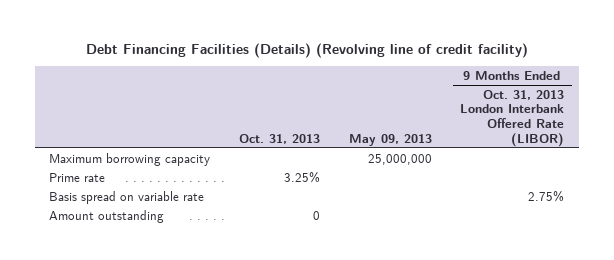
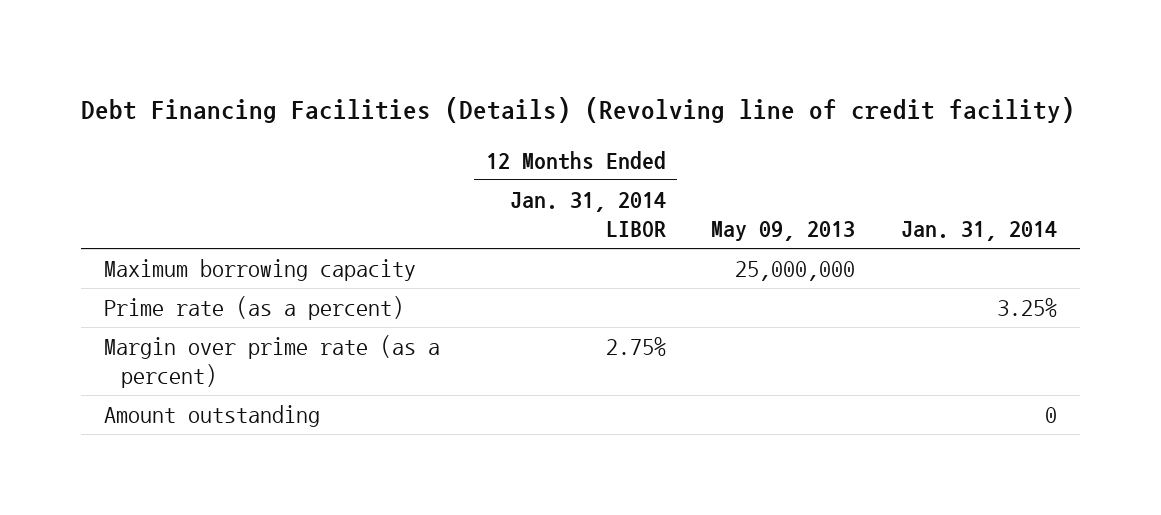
- | Oct. 31, 2013 | May 09, 2013 | 9 Months Ended Oct. 31, 2013 London Interbank Offered Rate (LIBOR)
+ | 12 Months Ended Jan. 31, 2014 LIBOR | May 09, 2013 | Jan. 31, 2014
- Prime rate | 3.25% | |
- Basis spread on variable rate | | | 2.75%
+ Prime rate (as a percent) | | | 3.25%
+ Margin over prime rate (as a percent) | 2.75% | |

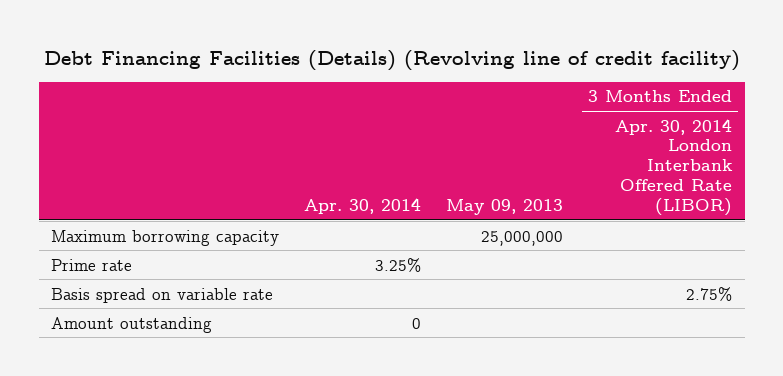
- | 12 Months Ended Jan. 31, 2014 LIBOR | May 09, 2013 | Jan. 31, 2014
+ | Apr. 30, 2014 | May 09, 2013 | 3 Months Ended Apr. 30, 2014 London Interbank Offered Rate (LIBOR)
- Prime rate (as a percent) | | | 3.25%
- Margin over prime rate (as a percent) | 2.75% | |
+ Prime rate | 3.25% | |
+ Basis spread on variable rate | | | 2.75%

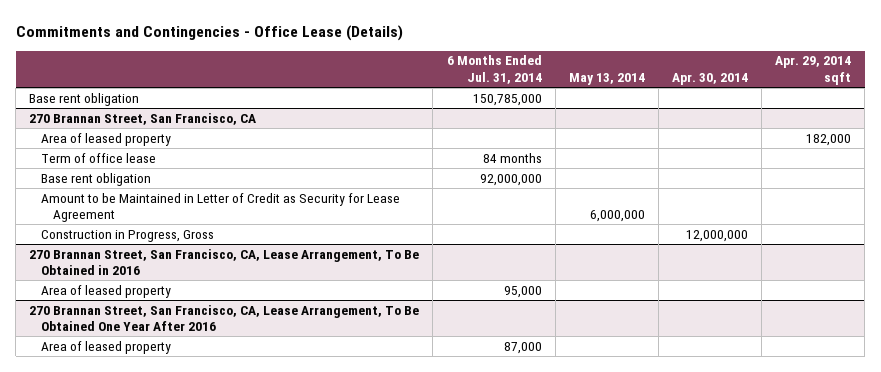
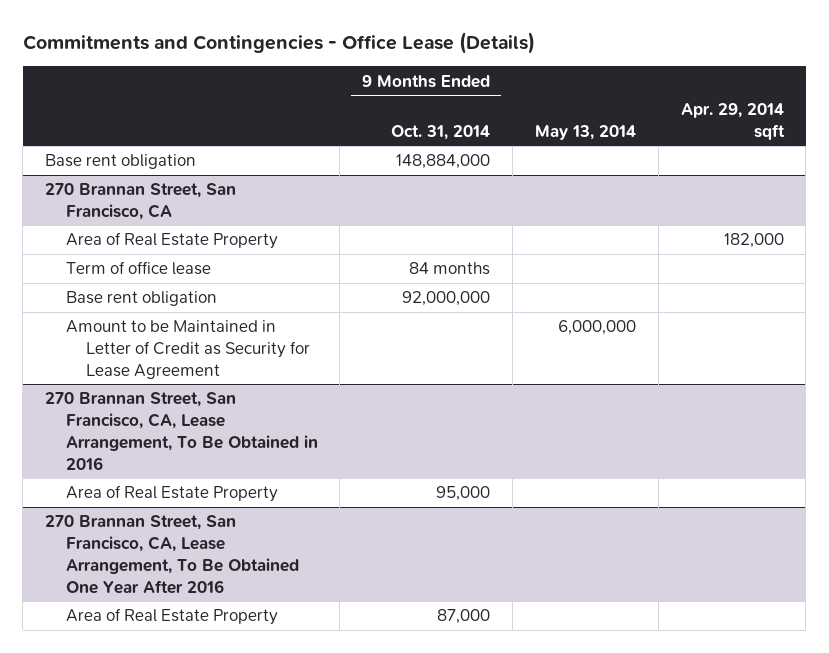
- | 6 Months Ended Jul. 31, 2014 | May 13, 2014 | Apr. 30, 2014 | Apr. 29, 2014 sqft
+ | 9 Months Ended Oct. 31, 2014 | May 13, 2014 | Apr. 29, 2014 sqft
@ 270 Brannan Street, San Francisco, CA
- Area of leased property | | | | 182,000
+ Area of Real Estate Property | | | 182,000
- Construction in Progress, Gross | | | 12,000,000 |
@ 270 Brannan Street, San Francisco, CA, Lease Arrangement, To Be Obtained in 2016
- Area of leased property | 95,000 | | |
+ Area of Real Estate Property | 95,000 | |
@ 270 Brannan Street, San Francisco, CA, Lease Arrangement, To Be Obtained One Year After 2016
- Area of leased property | 87,000 | | |
+ Area of Real Estate Property | 87,000 | |

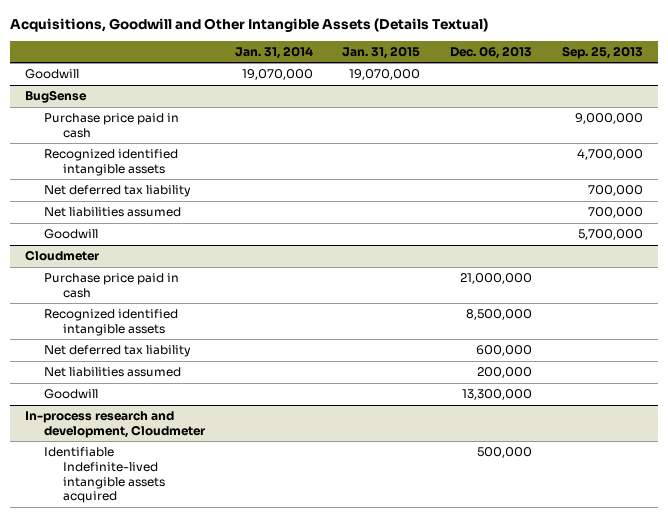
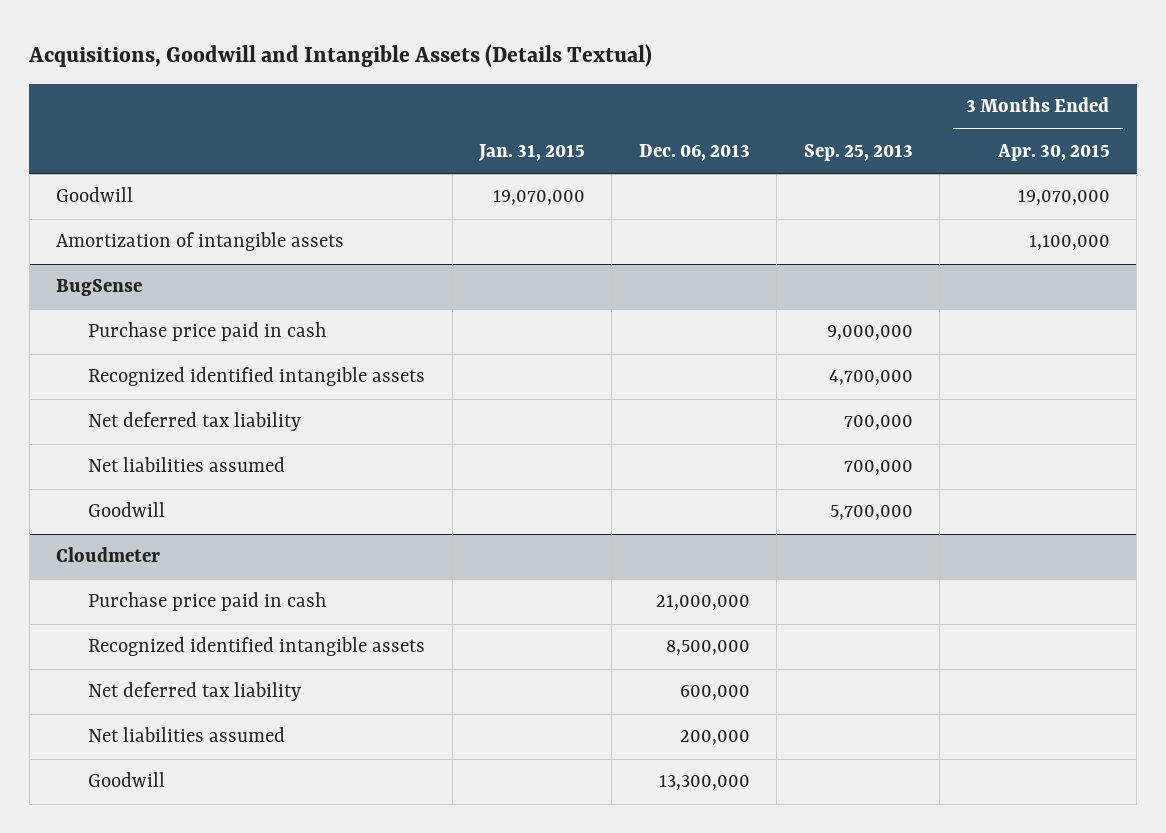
- Acquisitions, Goodwill and Other Intangible Assets (Details Textual)
+ Acquisitions, Goodwill and Intangible Assets (Details Textual)
- | Jan. 31, 2014 | Jan. 31, 2015 | Dec. 06, 2013 | Sep. 25, 2013
+ | Jan. 31, 2015 | Dec. 06, 2013 | Sep. 25, 2013 | 3 Months Ended Apr. 30, 2015
+ Amortization of intangible assets | | | | 1,100,000
- In-process research and development, Cloudmeter
- Identifiable Indefinite-lived intangible assets acquired | | | 500,000 |

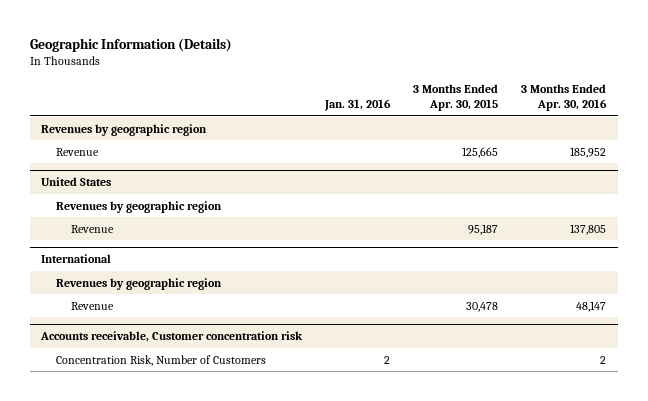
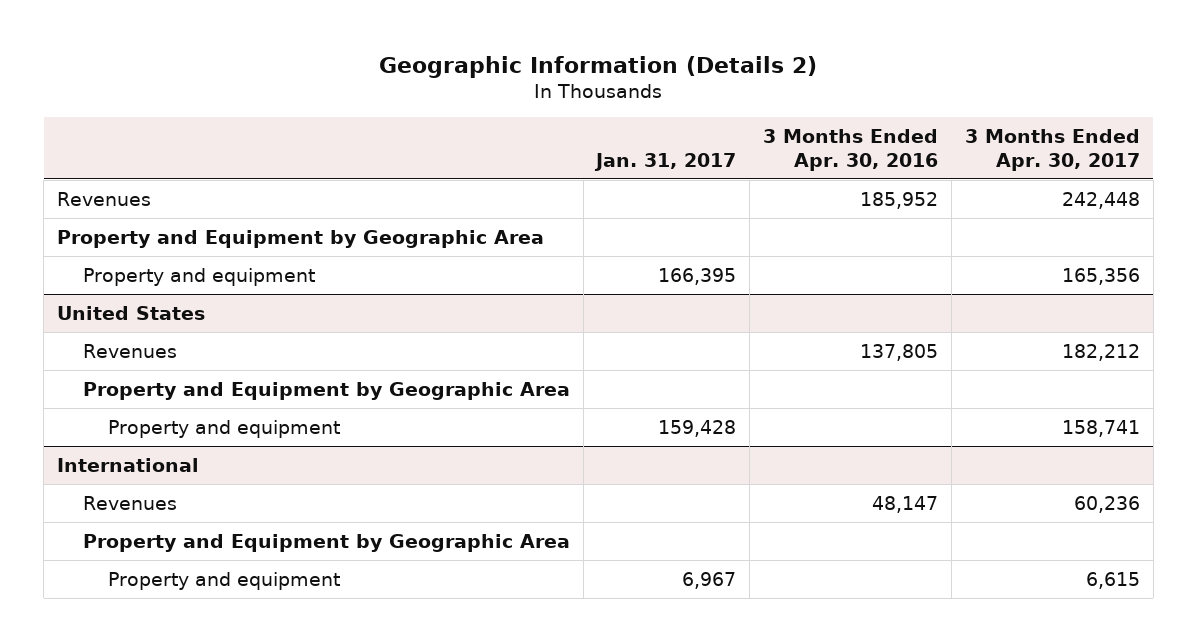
- Geographic Information (Details)
+ Geographic Information (Details 2)
- | Jan. 31, 2016 | 3 Months Ended Apr. 30, 2015 | 3 Months Ended Apr. 30, 2016
+ | Jan. 31, 2017 | 3 Months Ended Apr. 30, 2016 | 3 Months Ended Apr. 30, 2017
- Revenues by geographic region
- Revenue | | 125,665 | 185,952
+ Revenues | | 185,952 | 242,448
+ Property and Equipment by Geographic Area
+ Property and equipment | 166,395 | | 165,356
@ United States
- Revenues by geographic region
- Revenue | | 95,187 | 137,805
+ Revenues | | 137,805 | 182,212
+ Property and Equipment by Geographic Area
+ Property and equipment | 159,428 | | 158,741
@ International
- Revenues by geographic region
- Revenue | | 30,478 | 48,147
- Accounts receivable, Customer concentration risk
- Concentration Risk, Number of Customers | 2 | | 2
@ International
+ Revenues | | 48,147 | 60,236
+ Property and Equipment by Geographic Area
+ Property and equipment | 6,967 | | 6,615

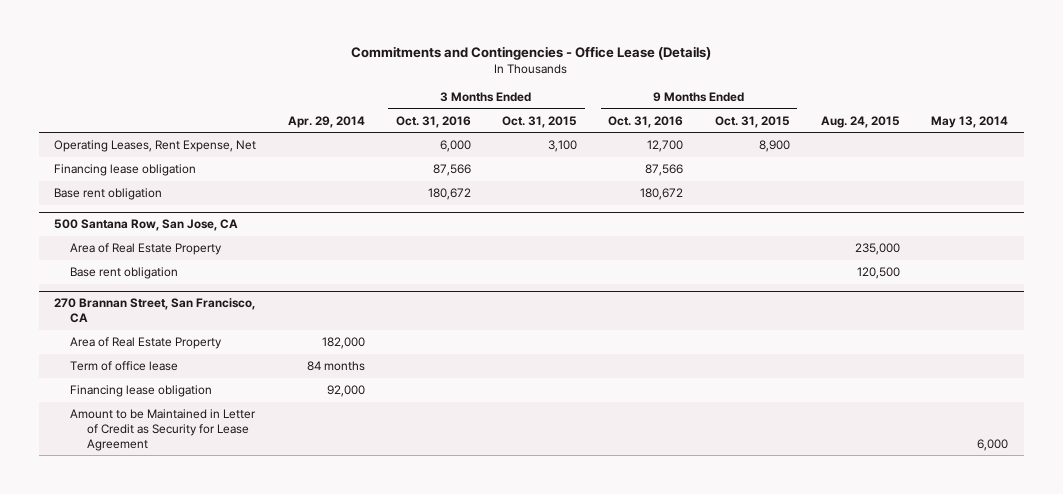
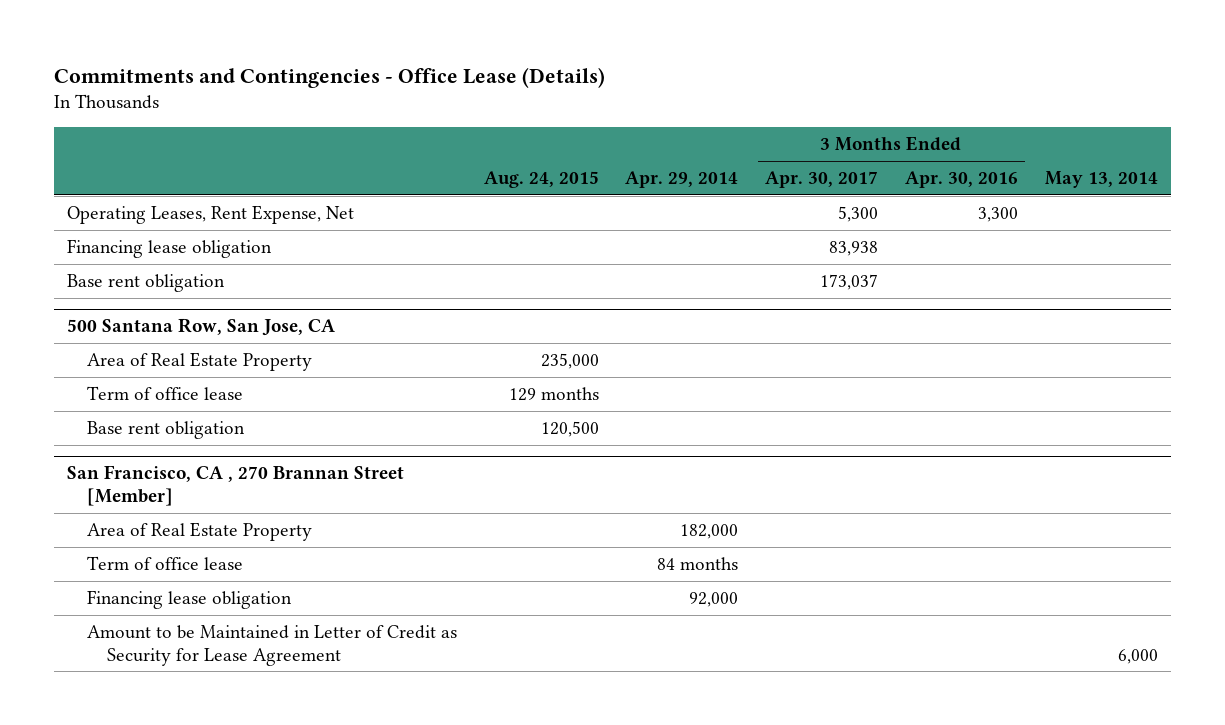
- | Apr. 29, 2014 | 3 Months Ended Oct. 31, 2016 | 3 Months Ended Oct. 31, 2015 | 9 Months Ended Oct. 31, 2016 | 9 Months Ended Oct. 31, 2015 | Aug. 24, 2015 | May 13, 2014
+ | Aug. 24, 2015 | Apr. 29, 2014 | 3 Months Ended Apr. 30, 2017 | 3 Months Ended Apr. 30, 2016 | May 13, 2014
@ 500 Santana Row, San Jose, CA
+ Term of office lease | 129 months | | | |
- 270 Brannan Street, San Francisco, CA
+ San Francisco, CA , 270 Brannan Street [Member]

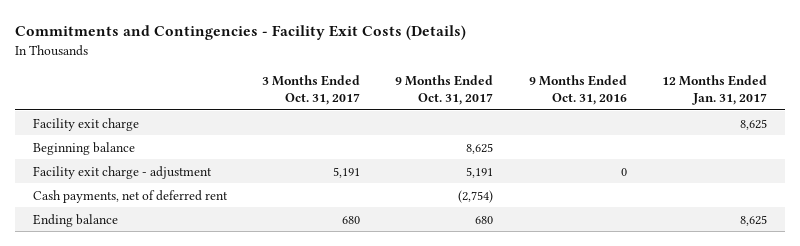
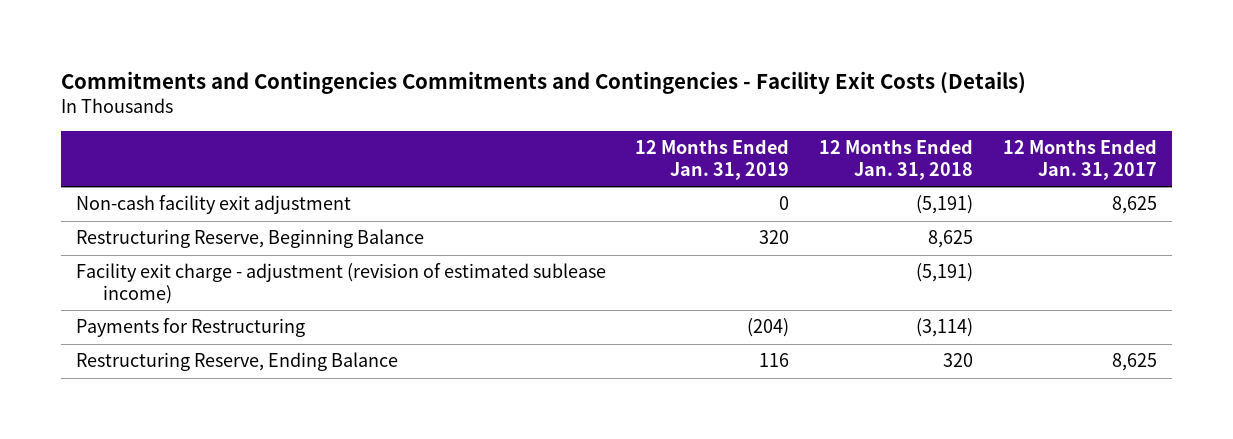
- Commitments and Contingencies - Facility Exit Costs (Details)
+ Commitments and Contingencies Commitments and Contingencies - Facility Exit Costs (Details)
- | 3 Months Ended Oct. 31, 2017 | 9 Months Ended Oct. 31, 2017 | 9 Months Ended Oct. 31, 2016 | 12 Months Ended Jan. 31, 2017
+ | 12 Months Ended Jan. 31, 2019 | 12 Months Ended Jan. 31, 2018 | 12 Months Ended Jan. 31, 2017
- Facility exit charge | | | | 8,625
- Beginning balance | | 8,625 | |
- Facility exit charge - adjustment | 5,191 | 5,191 | 0 |
- Cash payments, net of deferred rent | | (2,754) | |
- Ending balance | 680 | 680 | | 8,625
+ Non-cash facility exit adjustment | 0 | (5,191) | 8,625
+ Restructuring Reserve, Beginning Balance | 320 | 8,625 |
+ Facility exit charge - adjustment (revision of estimated sublease income) | | (5,191) |
+ Payments for Restructuring | (204) | (3,114) |
+ Restructuring Reserve, Ending Balance | 116 | 320 | 8,625

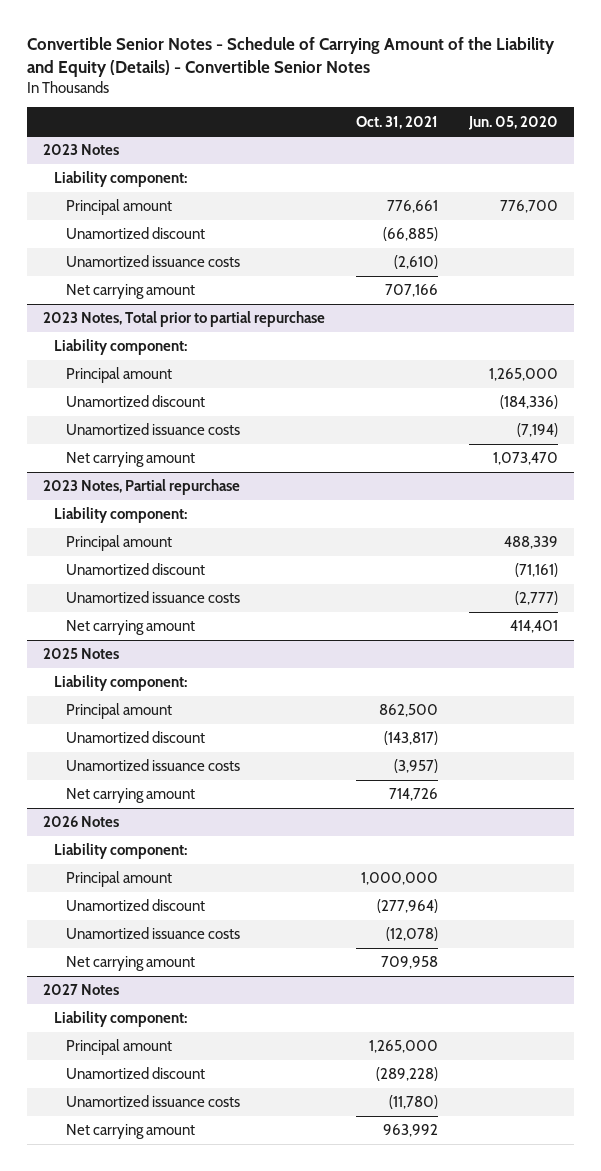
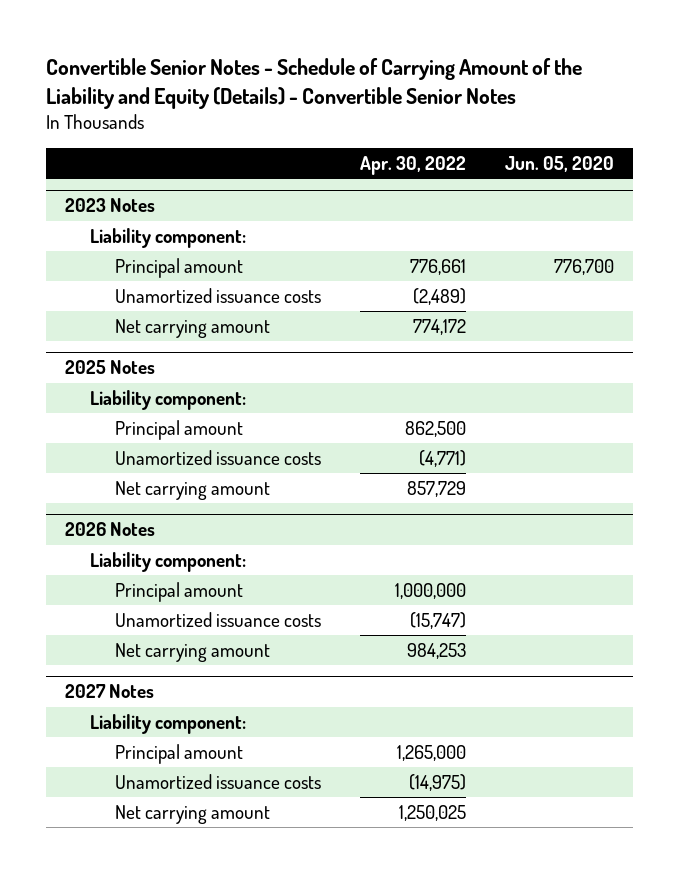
- | Oct. 31, 2021 | Jun. 05, 2020
+ | Apr. 30, 2022 | Jun. 05, 2020
@ 2023 Notes
- Unamortized discount | (66,885) |
- 2023 Notes, Total prior to partial repurchase
- Liability component:
- Principal amount | | 1,265,000
- Unamortized discount | | (184,336)
- Unamortized issuance costs | | (7,194)
- Net carrying amount | | 1,073,470
- 2023 Notes, Partial repurchase
- Liability component:
- Principal amount | | 488,339
- Unamortized discount | | (71,161)
- Unamortized issuance costs | | (2,777)
- Net carrying amount | | 414,401
@ 2025 Notes
- Unamortized discount | (143,817) |
@ 2026 Notes
- Unamortized discount | (277,964) |
@ 2027 Notes
- Unamortized discount | (289,228) |

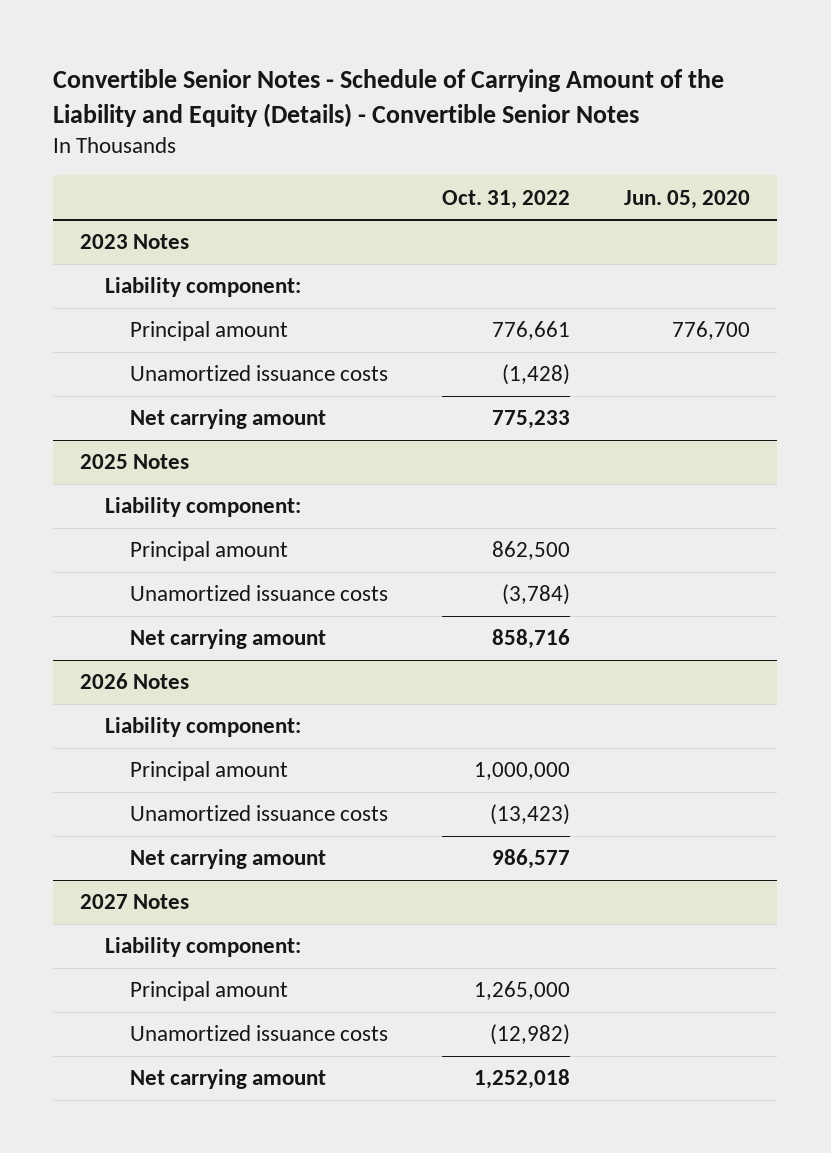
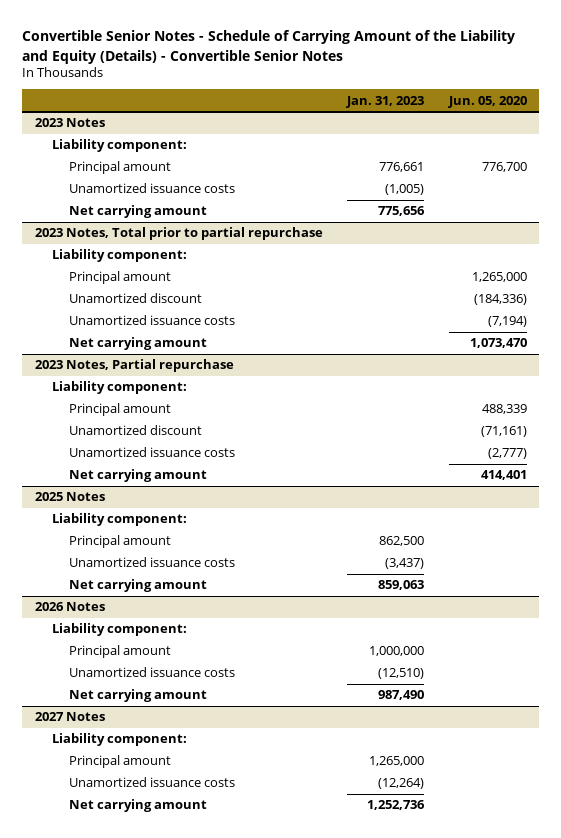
- | Oct. 31, 2022 | Jun. 05, 2020
+ | Jan. 31, 2023 | Jun. 05, 2020
+ 2023 Notes, Total prior to partial repurchase
+ Liability component:
+ Principal amount | | 1,265,000
+ Unamortized discount | | (184,336)
+ Unamortized issuance costs | | (7,194)
+ Net carrying amount | | 1,073,470
+ 2023 Notes, Partial repurchase
+ Liability component:
+ Principal amount | | 488,339
+ Unamortized discount | | (71,161)
+ Unamortized issuance costs | | (2,777)
+ Net carrying amount | | 414,401

